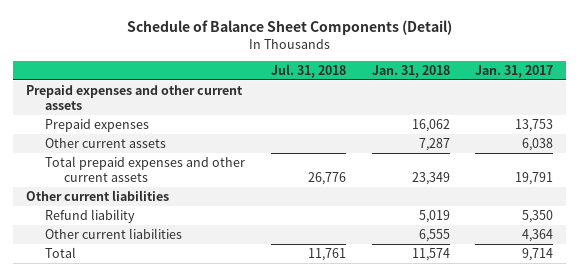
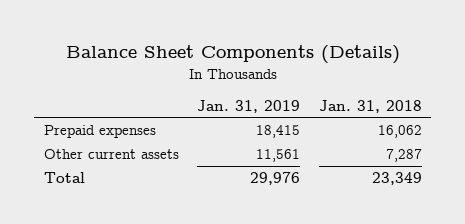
- Schedule of Balance Sheet Components (Detail)
+ Balance Sheet Components (Details)
- | Jul. 31, 2018 | Jan. 31, 2018 | Jan. 31, 2017
+ | Jan. 31, 2019 | Jan. 31, 2018
- Prepaid expenses and other current assets
- Total prepaid expenses and other current assets | 26,776 | 23,349 | 19,791
- Other current liabilities
- Refund liability | | 5,019 | 5,350
- Other current liabilities | | 6,555 | 4,364
- Total | 11,761 | 11,574 | 9,714
+ Total | 29,976 | 23,349

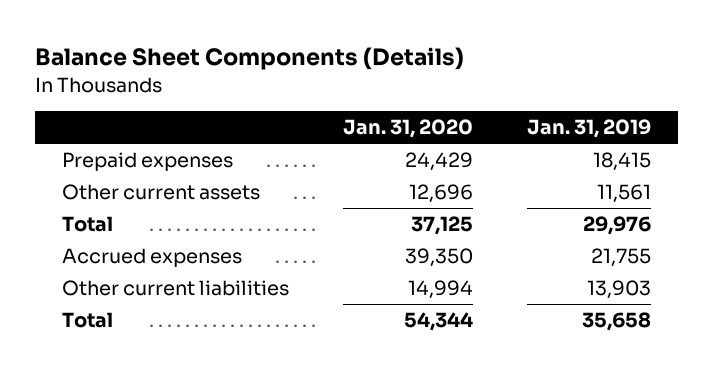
- | Jan. 31, 2019 | Jan. 31, 2018
+ | Jan. 31, 2020 | Jan. 31, 2019
+ Accrued expenses | 39,350 | 21,755
+ Other current liabilities | 14,994 | 13,903
+ Total | 54,344 | 35,658

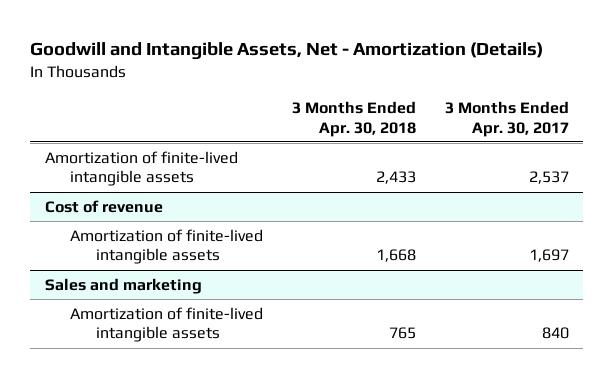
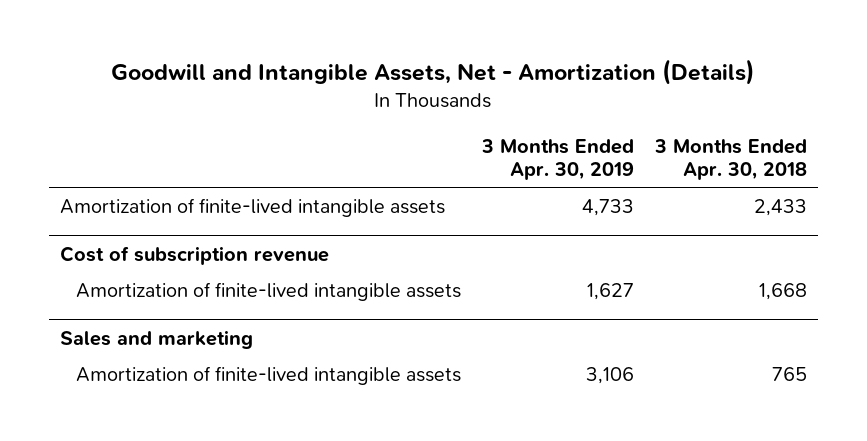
- | 3 Months Ended Apr. 30, 2018 | 3 Months Ended Apr. 30, 2017
+ | 3 Months Ended Apr. 30, 2019 | 3 Months Ended Apr. 30, 2018
- Cost of revenue
+ Cost of subscription revenue

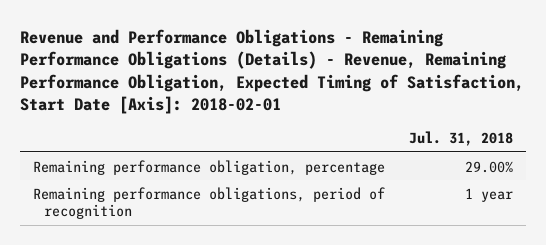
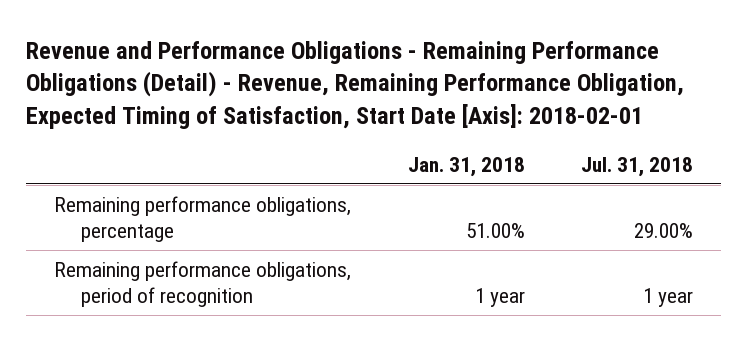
- Revenue and Performance Obligations - Remaining Performance Obligations (Details) - Revenue, Remaining Performance Obligation, Expected Timing of Satisfaction, Start Date [Axis]: 2018-02-01
+ Revenue and Performance Obligations - Remaining Performance Obligations (Detail) - Revenue, Remaining Performance Obligation, Expected Timing of Satisfaction, Start Date [Axis]: 2018-02-01
- | Jul. 31, 2018
+ | Jan. 31, 2018 | Jul. 31, 2018
- Remaining performance obligation, percentage | 29.00%
+ Remaining performance obligations, percentage | 51.00% | 29.00%

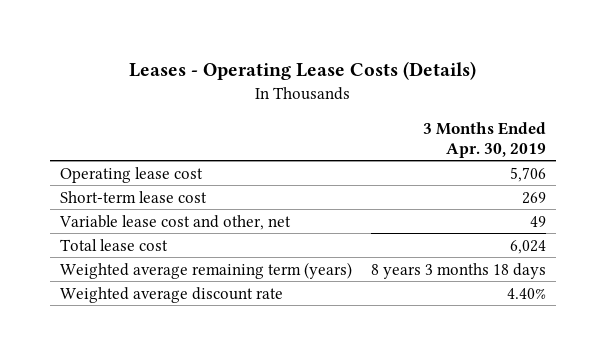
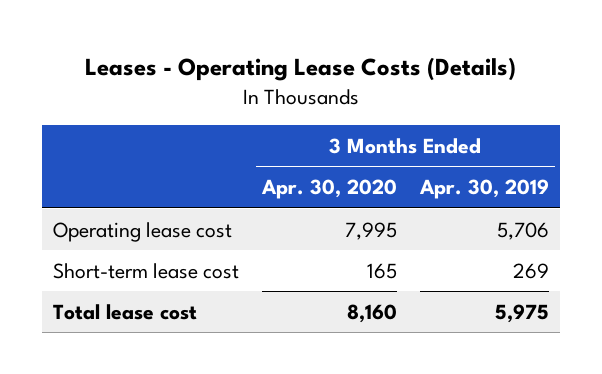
- | 3 Months Ended Apr. 30, 2019
+ | 3 Months Ended Apr. 30, 2020 | 3 Months Ended Apr. 30, 2019
- Variable lease cost and other, net | 49
- Total lease cost | 6,024
- Weighted average remaining term (years) | 8 years 3 months 18 days
- Weighted average discount rate | 4.40%
+ Total lease cost | 8,160 | 5,975

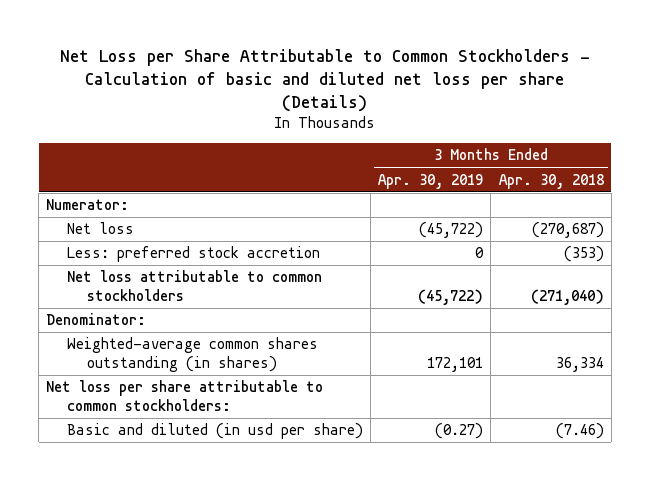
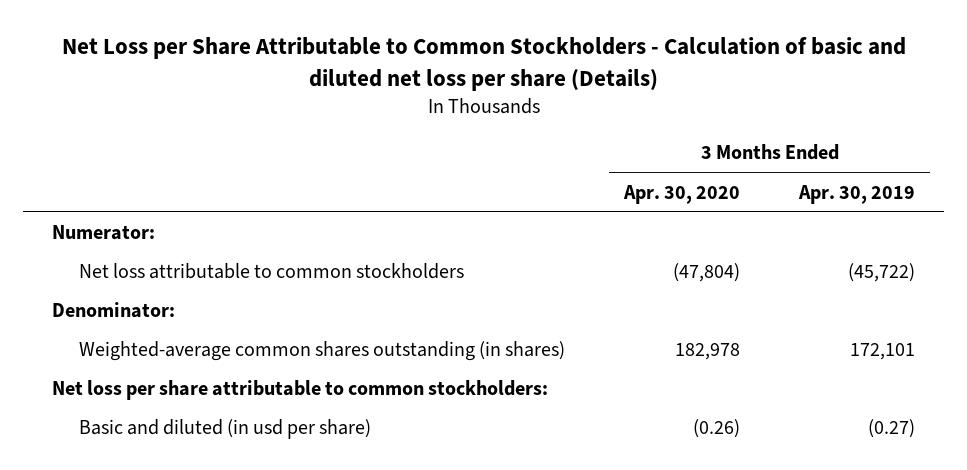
- | 3 Months Ended Apr. 30, 2019 | 3 Months Ended Apr. 30, 2018
+ | 3 Months Ended Apr. 30, 2020 | 3 Months Ended Apr. 30, 2019
- Net loss | (45,722) | (270,687)
- Less: preferred stock accretion | 0 | (353)

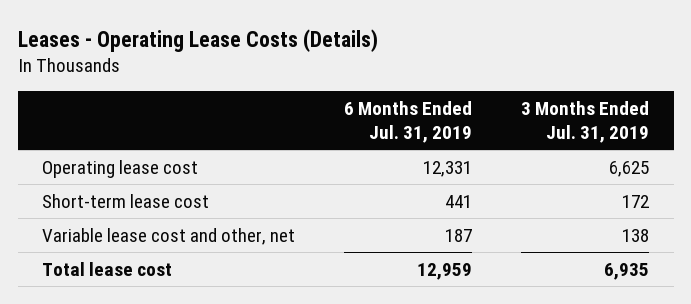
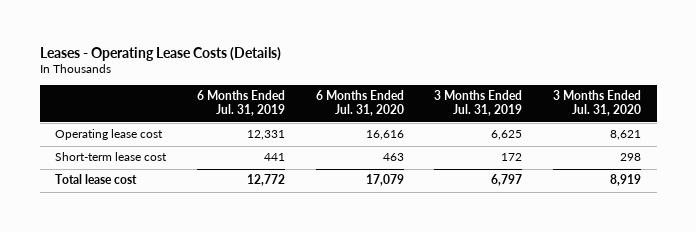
- | 6 Months Ended Jul. 31, 2019 | 3 Months Ended Jul. 31, 2019
+ | 6 Months Ended Jul. 31, 2019 | 6 Months Ended Jul. 31, 2020 | 3 Months Ended Jul. 31, 2019 | 3 Months Ended Jul. 31, 2020
- Variable lease cost and other, net | 187 | 138
- Total lease cost | 12,959 | 6,935
+ Total lease cost | 12,772 | 17,079 | 6,797 | 8,919

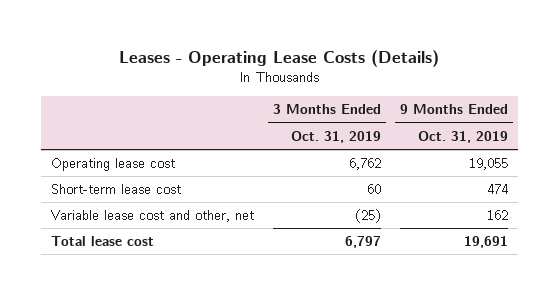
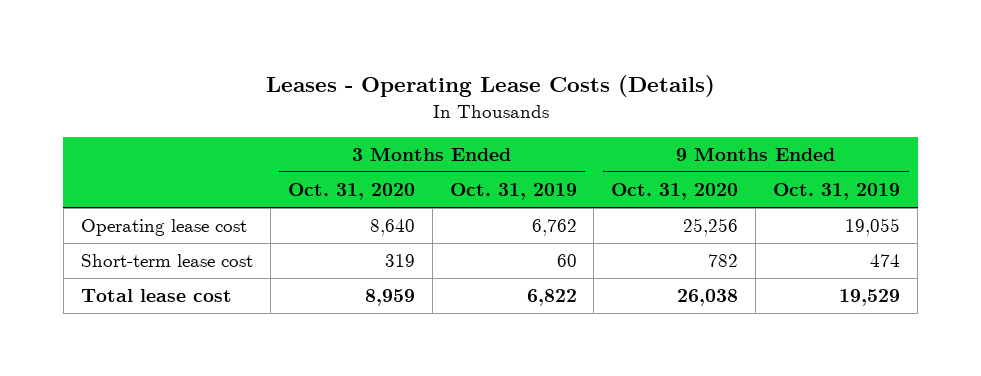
- | 3 Months Ended Oct. 31, 2019 | 9 Months Ended Oct. 31, 2019
+ | 3 Months Ended Oct. 31, 2020 | 3 Months Ended Oct. 31, 2019 | 9 Months Ended Oct. 31, 2020 | 9 Months Ended Oct. 31, 2019
- Variable lease cost and other, net | (25) | 162
- Total lease cost | 6,797 | 19,691
+ Total lease cost | 8,959 | 6,822 | 26,038 | 19,529

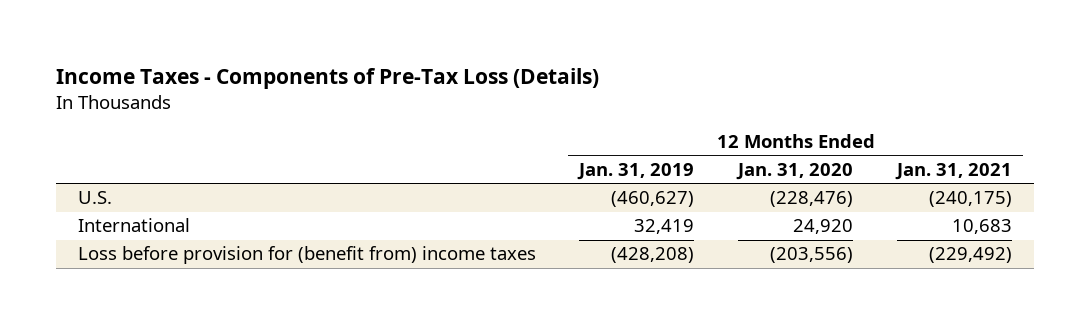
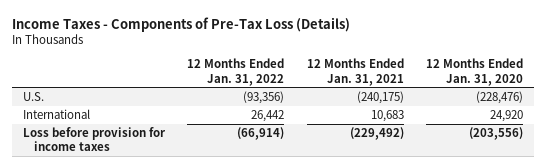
- | 12 Months Ended Jan. 31, 2019 | 12 Months Ended Jan. 31, 2020 | 12 Months Ended Jan. 31, 2021
+ | 12 Months Ended Jan. 31, 2022 | 12 Months Ended Jan. 31, 2021 | 12 Months Ended Jan. 31, 2020
- Loss before provision for (benefit from) income taxes | (428,208) | (203,556) | (229,492)
+ Loss before provision for income taxes | (66,914) | (229,492) | (203,556)

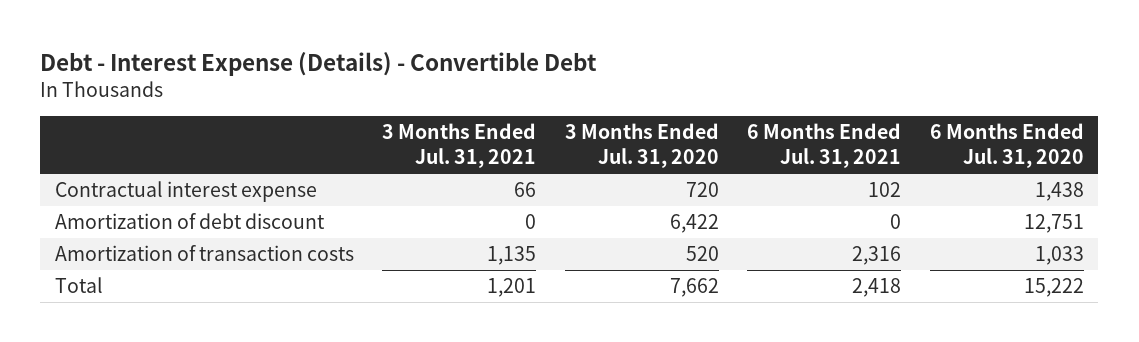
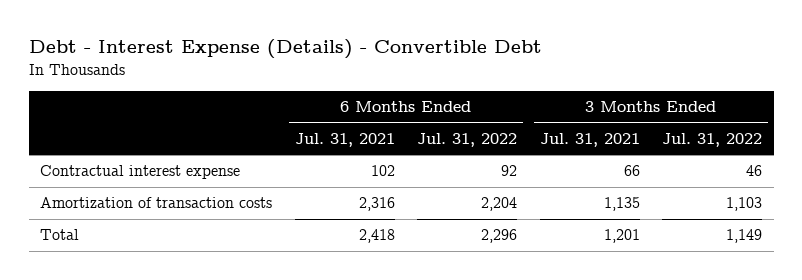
- | 3 Months Ended Jul. 31, 2021 | 3 Months Ended Jul. 31, 2020 | 6 Months Ended Jul. 31, 2021 | 6 Months Ended Jul. 31, 2020
+ | 6 Months Ended Jul. 31, 2021 | 6 Months Ended Jul. 31, 2022 | 3 Months Ended Jul. 31, 2021 | 3 Months Ended Jul. 31, 2022
- Amortization of debt discount | 0 | 6,422 | 0 | 12,751

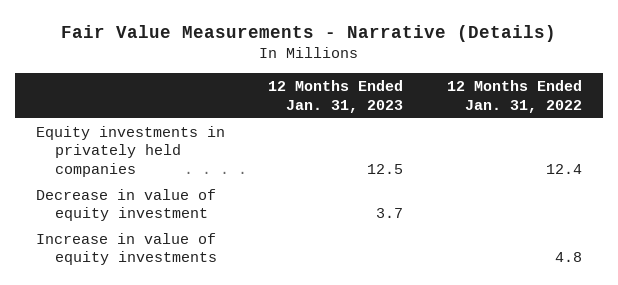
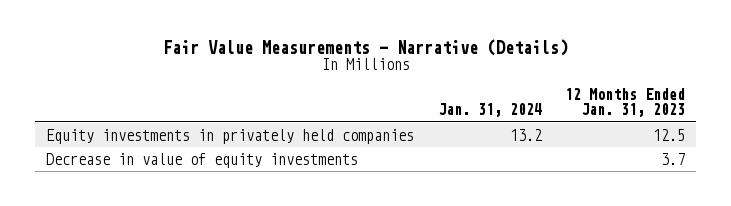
- | 12 Months Ended Jan. 31, 2023 | 12 Months Ended Jan. 31, 2022
+ | Jan. 31, 2024 | 12 Months Ended Jan. 31, 2023
- Decrease in value of equity investment | 3.7 |
- Increase in value of equity investments | | 4.8
+ Decrease in value of equity investments | | 3.7

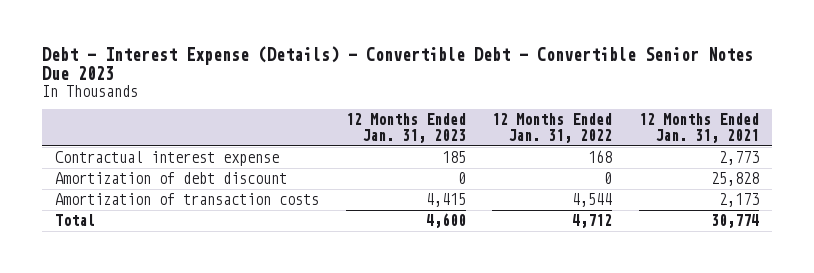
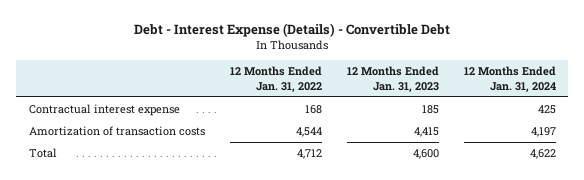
- Debt - Interest Expense (Details) - Convertible Debt - Convertible Senior Notes Due 2023
+ Debt - Interest Expense (Details) - Convertible Debt
- | 12 Months Ended Jan. 31, 2023 | 12 Months Ended Jan. 31, 2022 | 12 Months Ended Jan. 31, 2021
+ | 12 Months Ended Jan. 31, 2022 | 12 Months Ended Jan. 31, 2023 | 12 Months Ended Jan. 31, 2024
- Amortization of debt discount | 0 | 0 | 25,828

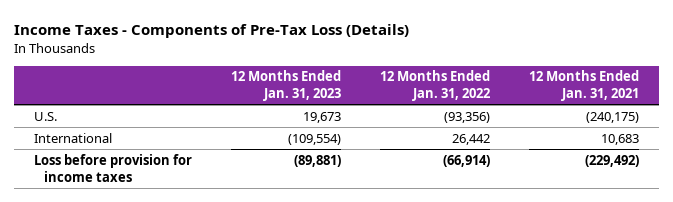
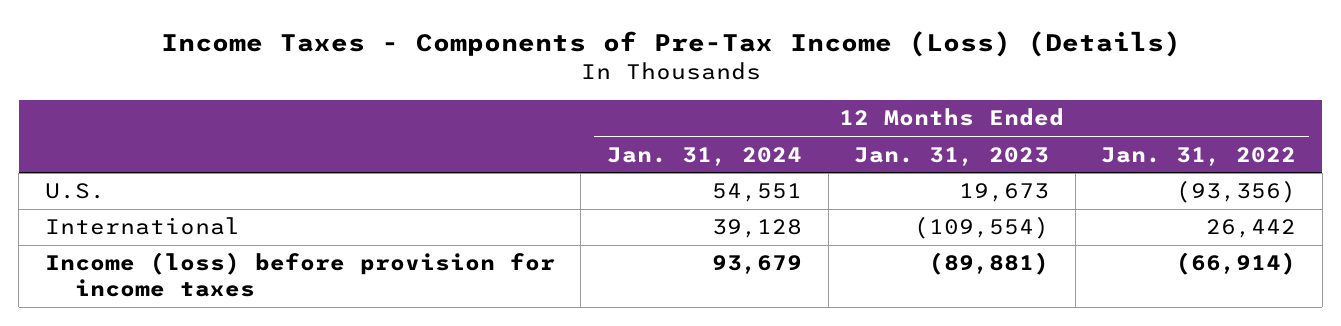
- Income Taxes - Components of Pre-Tax Loss (Details)
+ Income Taxes - Components of Pre-Tax Income (Loss) (Details)
- | 12 Months Ended Jan. 31, 2023 | 12 Months Ended Jan. 31, 2022 | 12 Months Ended Jan. 31, 2021
+ | 12 Months Ended Jan. 31, 2024 | 12 Months Ended Jan. 31, 2023 | 12 Months Ended Jan. 31, 2022
- Loss before provision for income taxes | (89,881) | (66,914) | (229,492)
+ Income (loss) before provision for income taxes | 93,679 | (89,881) | (66,914)

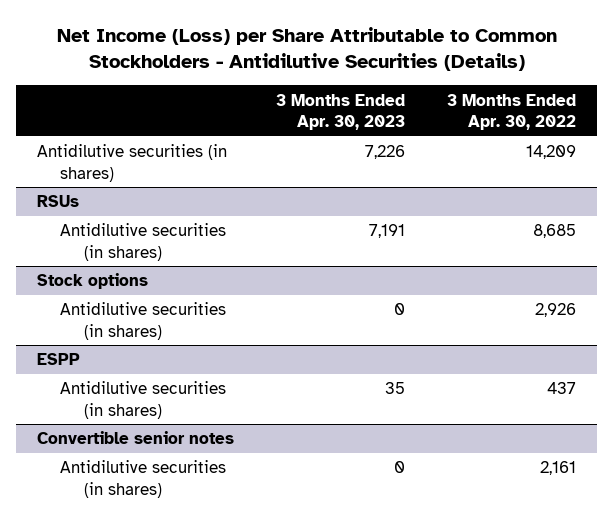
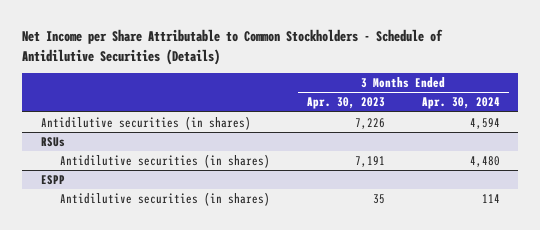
- Net Income (Loss) per Share Attributable to Common Stockholders - Antidilutive Securities (Details)
+ Net Income per Share Attributable to Common Stockholders - Schedule of Antidilutive Securities (Details)
- | 3 Months Ended Apr. 30, 2023 | 3 Months Ended Apr. 30, 2022
+ | 3 Months Ended Apr. 30, 2023 | 3 Months Ended Apr. 30, 2024
- Stock options
- Antidilutive securities (in shares) | 0 | 2,926
- Convertible senior notes
- Antidilutive securities (in shares) | 0 | 2,161

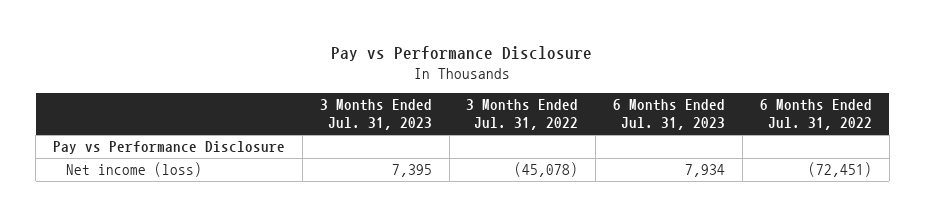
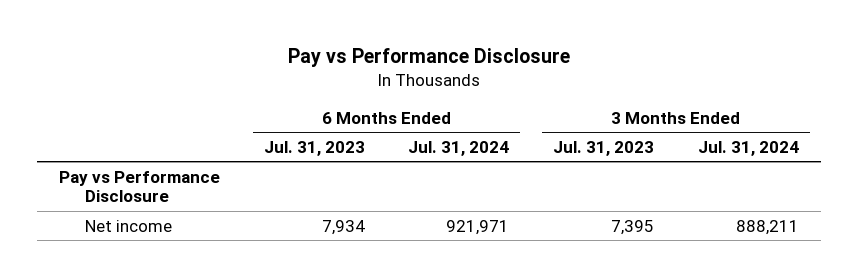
- | 3 Months Ended Jul. 31, 2023 | 3 Months Ended Jul. 31, 2022 | 6 Months Ended Jul. 31, 2023 | 6 Months Ended Jul. 31, 2022
+ | 6 Months Ended Jul. 31, 2023 | 6 Months Ended Jul. 31, 2024 | 3 Months Ended Jul. 31, 2023 | 3 Months Ended Jul. 31, 2024
- Net income (loss) | 7,395 | (45,078) | 7,934 | (72,451)
+ Net income | 7,934 | 921,971 | 7,395 | 888,211

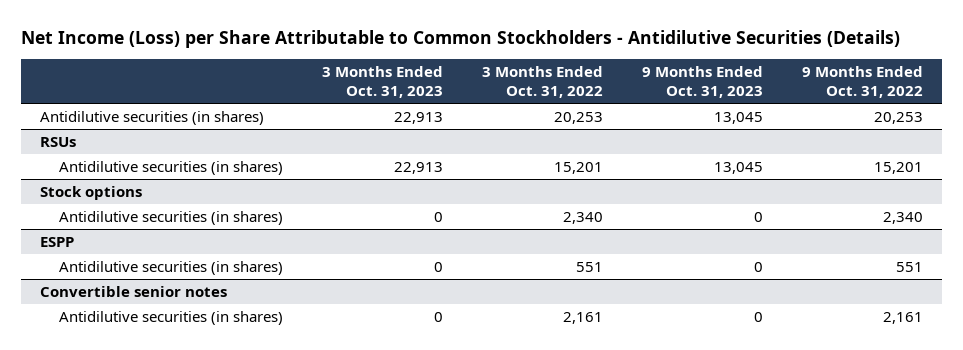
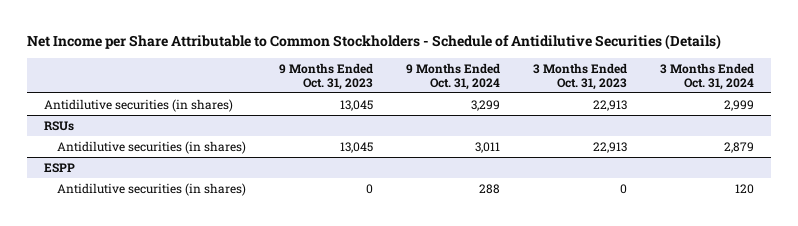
- Net Income (Loss) per Share Attributable to Common Stockholders - Antidilutive Securities (Details)
+ Net Income per Share Attributable to Common Stockholders - Schedule of Antidilutive Securities (Details)
- | 3 Months Ended Oct. 31, 2023 | 3 Months Ended Oct. 31, 2022 | 9 Months Ended Oct. 31, 2023 | 9 Months Ended Oct. 31, 2022
+ | 9 Months Ended Oct. 31, 2023 | 9 Months Ended Oct. 31, 2024 | 3 Months Ended Oct. 31, 2023 | 3 Months Ended Oct. 31, 2024
- Stock options
- Antidilutive securities (in shares) | 0 | 2,340 | 0 | 2,340
- Convertible senior notes
- Antidilutive securities (in shares) | 0 | 2,161 | 0 | 2,161

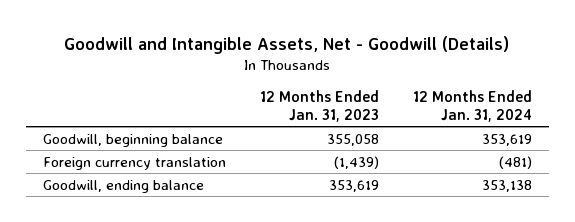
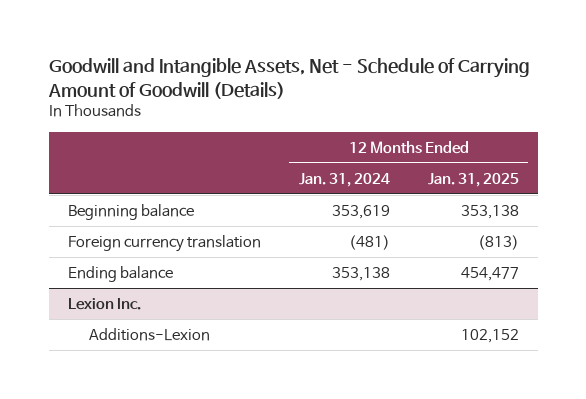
- Goodwill and Intangible Assets, Net - Goodwill (Details)
+ Goodwill and Intangible Assets, Net - Schedule of Carrying Amount of Goodwill (Details)
- | 12 Months Ended Jan. 31, 2023 | 12 Months Ended Jan. 31, 2024
+ | 12 Months Ended Jan. 31, 2024 | 12 Months Ended Jan. 31, 2025
- Goodwill, beginning balance | 355,058 | 353,619
+ Beginning balance | 353,619 | 353,138
- Goodwill, ending balance | 353,619 | 353,138
+ Ending balance | 353,138 | 454,477
+ Lexion Inc.
+ Additions-Lexion | | 102,152

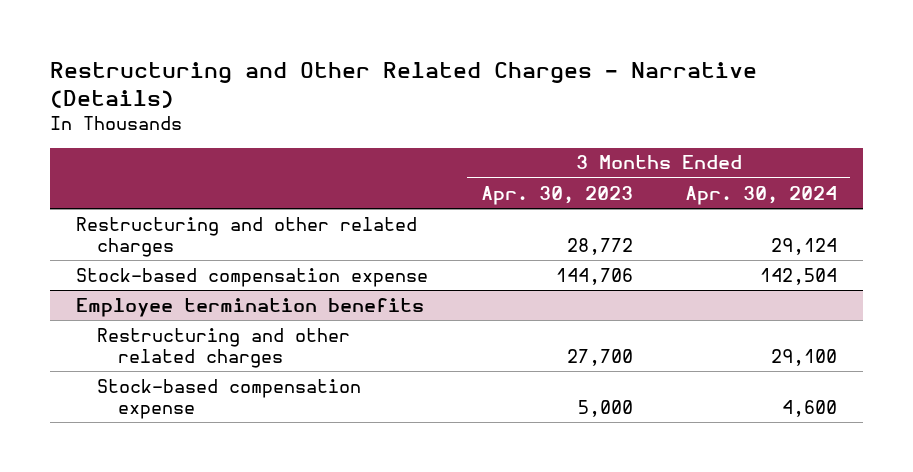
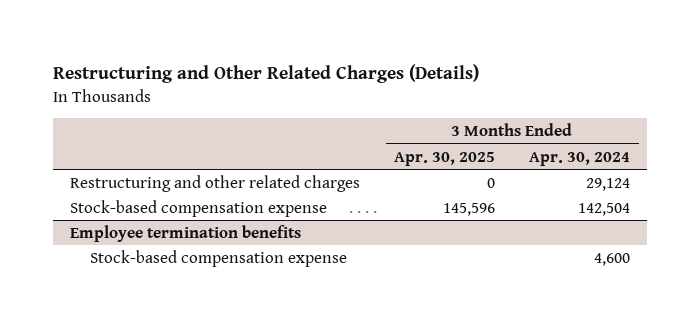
- Restructuring and Other Related Charges - Narrative (Details)
+ Restructuring and Other Related Charges (Details)
- | 3 Months Ended Apr. 30, 2023 | 3 Months Ended Apr. 30, 2024
+ | 3 Months Ended Apr. 30, 2025 | 3 Months Ended Apr. 30, 2024
@ Employee termination benefits
- Restructuring and other related charges | 27,700 | 29,100

